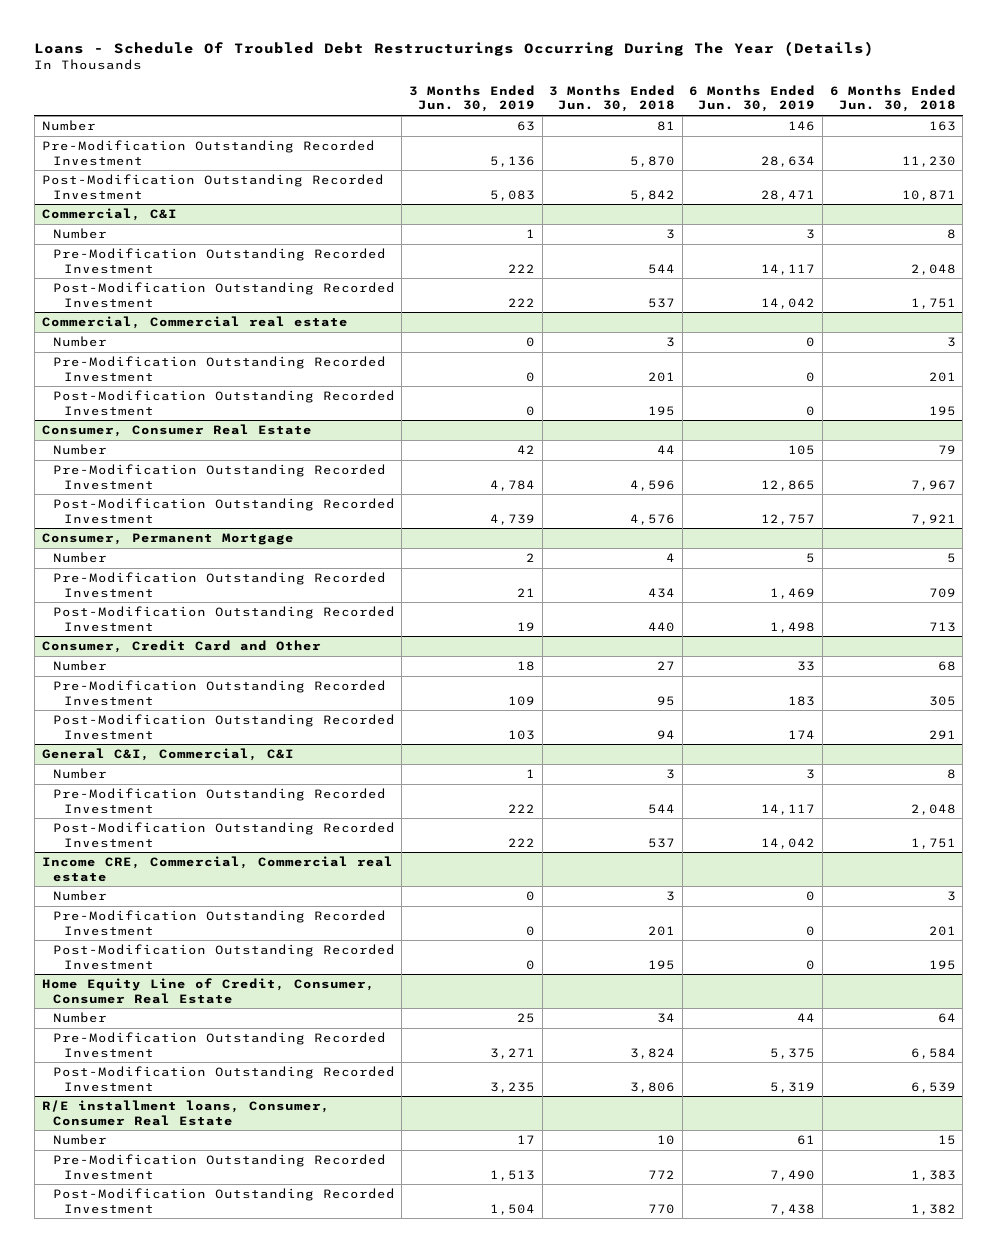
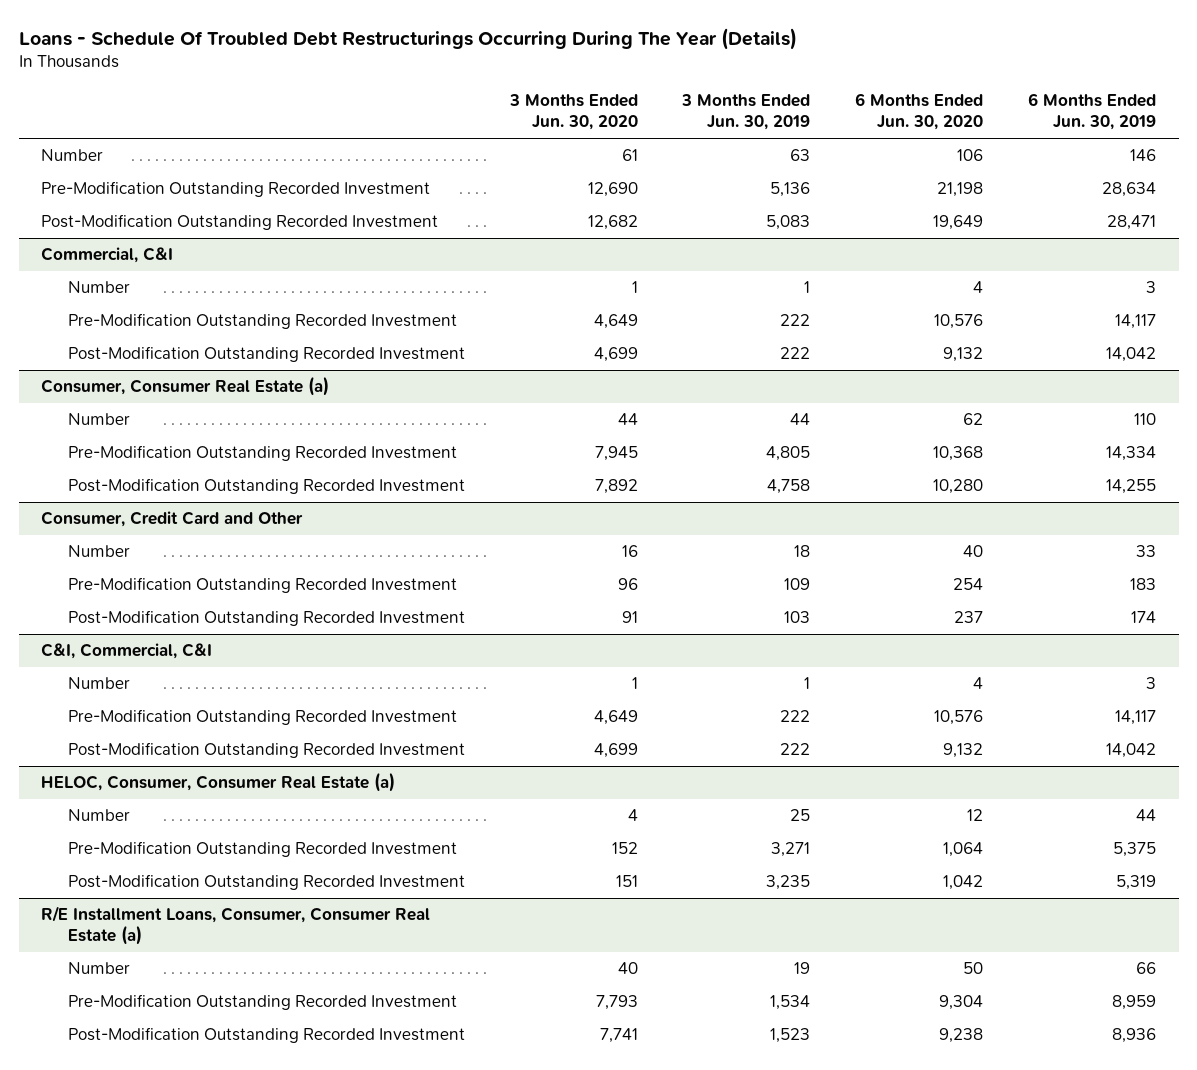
- | 3 Months Ended Jun. 30, 2019 | 3 Months Ended Jun. 30, 2018 | 6 Months Ended Jun. 30, 2019 | 6 Months Ended Jun. 30, 2018
+ | 3 Months Ended Jun. 30, 2020 | 3 Months Ended Jun. 30, 2019 | 6 Months Ended Jun. 30, 2020 | 6 Months Ended Jun. 30, 2019
- Commercial, Commercial real estate
- Number | 0 | 3 | 0 | 3
- Pre-Modification Outstanding Recorded Investment | 0 | 201 | 0 | 201
- Post-Modification Outstanding Recorded Investment | 0 | 195 | 0 | 195
- Consumer, Consumer Real Estate
- Number | 42 | 44 | 105 | 79
- Pre-Modification Outstanding Recorded Investment | 4,784 | 4,596 | 12,865 | 7,967
- Post-Modification Outstanding Recorded Investment | 4,739 | 4,576 | 12,757 | 7,921
- Consumer, Permanent Mortgage
- Number | 2 | 4 | 5 | 5
- Pre-Modification Outstanding Recorded Investment | 21 | 434 | 1,469 | 709
- Post-Modification Outstanding Recorded Investment | 19 | 440 | 1,498 | 713
+ Consumer, Consumer Real Estate (a)
+ Number | 44 | 44 | 62 | 110
+ Pre-Modification Outstanding Recorded Investment | 7,945 | 4,805 | 10,368 | 14,334
+ Post-Modification Outstanding Recorded Investment | 7,892 | 4,758 | 10,280 | 14,255
- General C&I, Commercial, C&I
+ C&I, Commercial, C&I
- Income CRE, Commercial, Commercial real estate
- Number | 0 | 3 | 0 | 3
- Pre-Modification Outstanding Recorded Investment | 0 | 201 | 0 | 201
- Post-Modification Outstanding Recorded Investment | 0 | 195 | 0 | 195
- Home Equity Line of Credit, Consumer, Consumer Real Estate
+ HELOC, Consumer, Consumer Real Estate (a)
- R/E installment loans, Consumer, Consumer Real Estate
- Number | 17 | 10 | 61 | 15
- Pre-Modification Outstanding Recorded Investment | 1,513 | 772 | 7,490 | 1,383
- Post-Modification Outstanding Recorded Investment | 1,504 | 770 | 7,438 | 1,382
+ R/E Installment Loans, Consumer, Consumer Real Estate (a)
+ Number | 40 | 19 | 50 | 66
+ Pre-Modification Outstanding Recorded Investment | 7,793 | 1,534 | 9,304 | 8,959
+ Post-Modification Outstanding Recorded Investment | 7,741 | 1,523 | 9,238 | 8,936

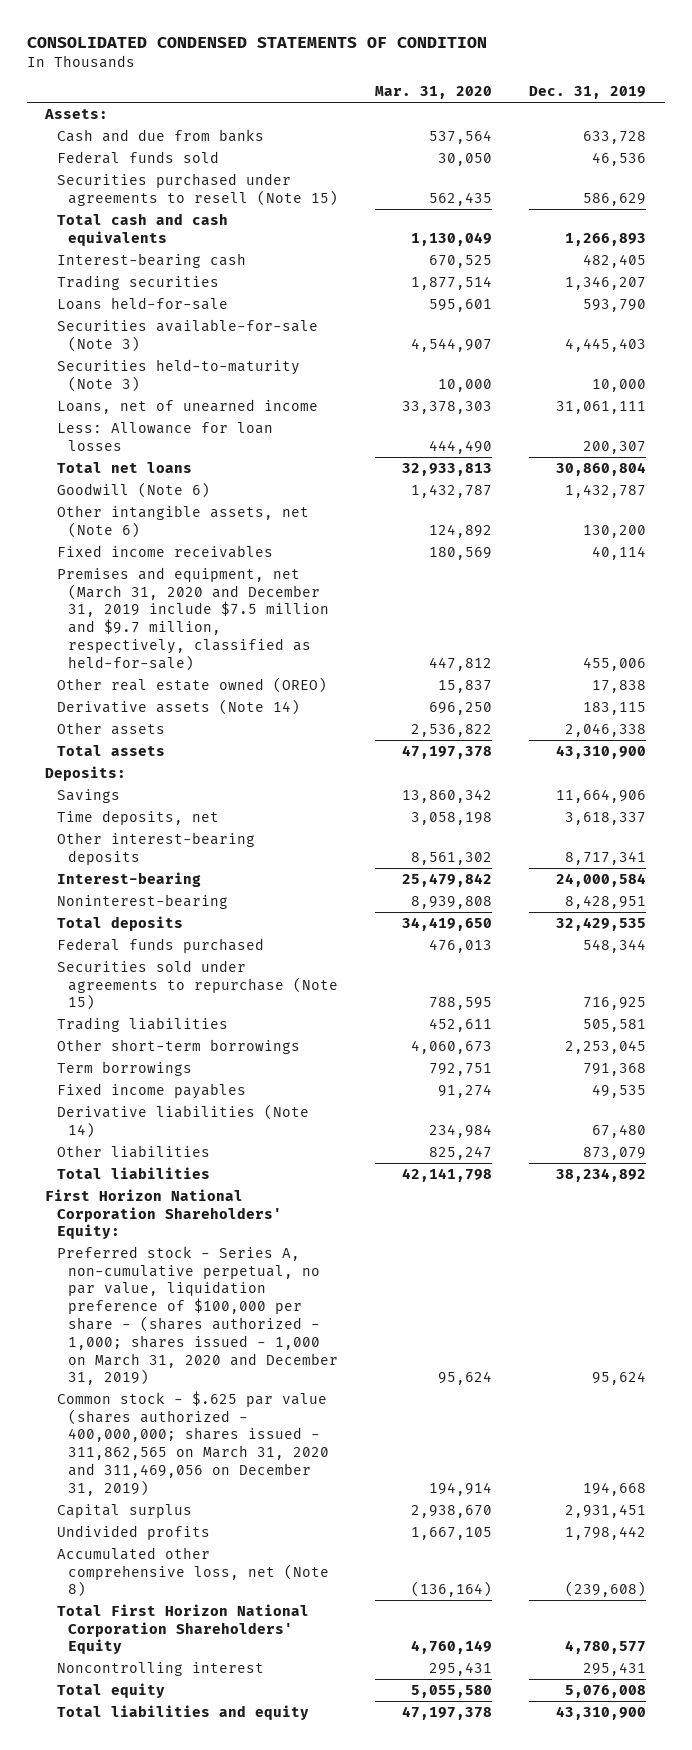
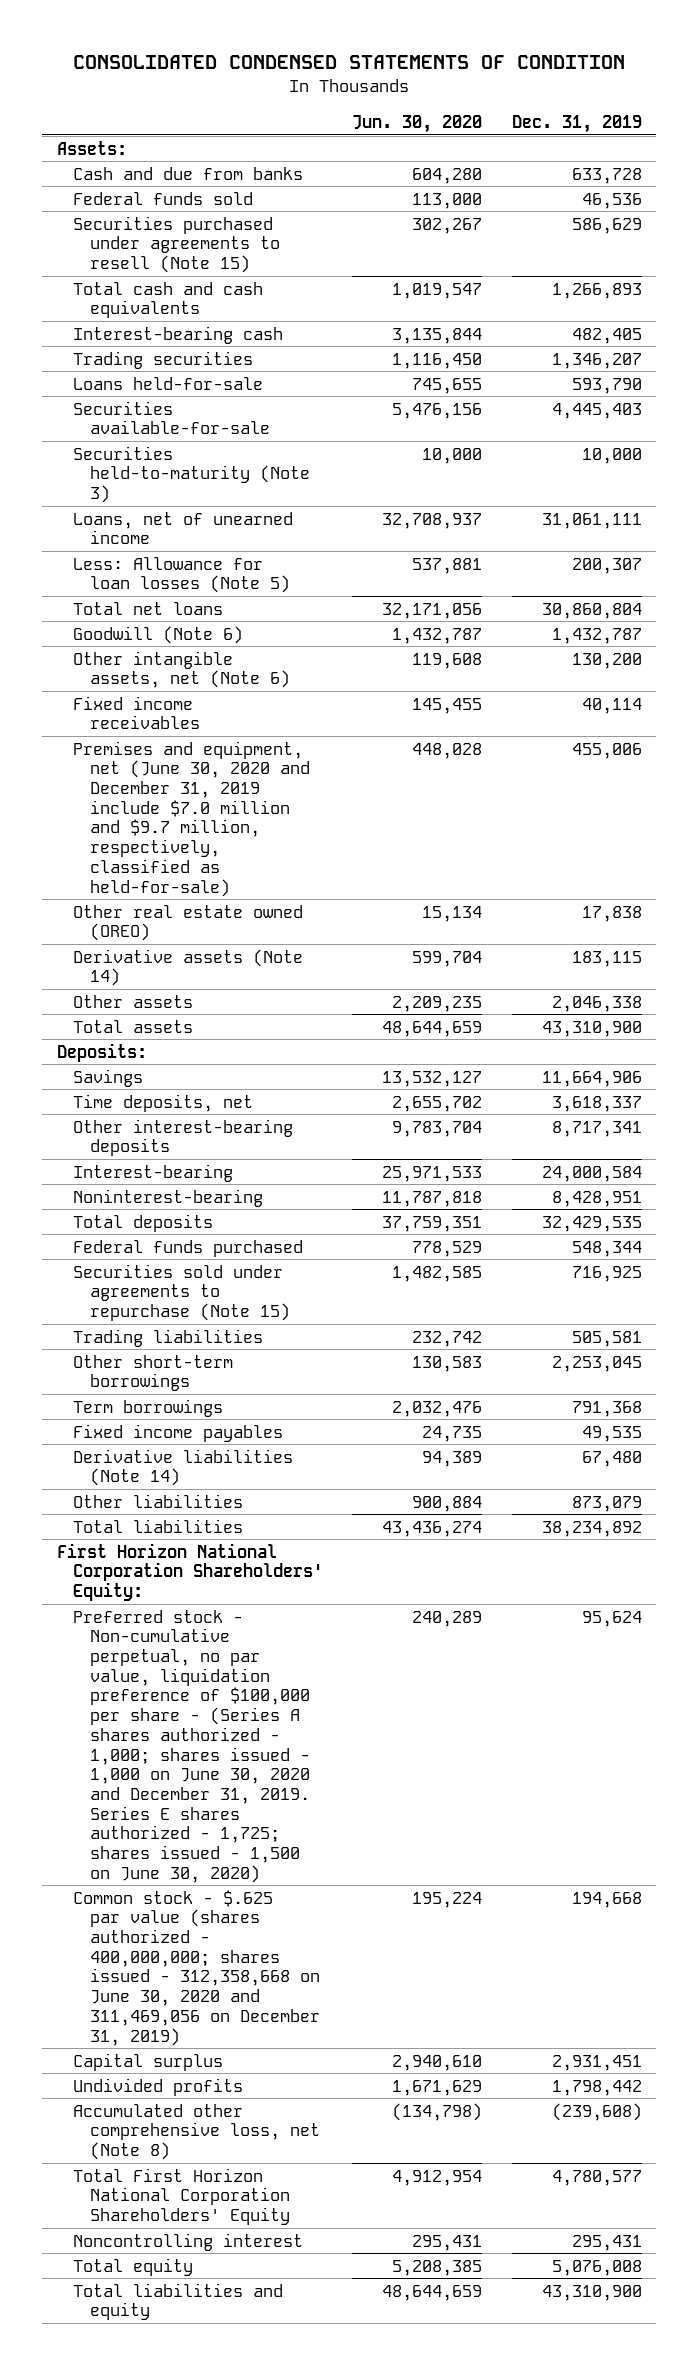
- | Mar. 31, 2020 | Dec. 31, 2019
+ | Jun. 30, 2020 | Dec. 31, 2019
- Securities available-for-sale (Note 3) | 4,544,907 | 4,445,403
+ Securities available-for-sale | 5,476,156 | 4,445,403
- Less: Allowance for loan losses | 444,490 | 200,307
+ Less: Allowance for loan losses (Note 5) | 537,881 | 200,307
- Premises and equipment, net (March 31, 2020 and December 31, 2019 include $7.5 million and $9.7 million, respectively, classified as held-for-sale) | 447,812 | 455,006
+ Premises and equipment, net (June 30, 2020 and December 31, 2019 include $7.0 million and $9.7 million, respectively, classified as held-for-sale) | 448,028 | 455,006
- Preferred stock - Series A, non-cumulative perpetual, no par value, liquidation preference of $100,000 per share - (shares authorized - 1,000; shares issued - 1,000 on March 31, 2020 and December 31, 2019) | 95,624 | 95,624
- Common stock - $.625 par value (shares authorized - 400,000,000; shares issued - 311,862,565 on March 31, 2020 and 311,469,056 on December 31, 2019) | 194,914 | 194,668
+ Preferred stock - Non-cumulative perpetual, no par value, liquidation preference of $100,000 per share - (Series A shares authorized - 1,000; shares issued - 1,000 on June 30, 2020 and December 31, 2019. Series E shares authorized - 1,725; shares issued - 1,500 on June 30, 2020) | 240,289 | 95,624
+ Common stock - $.625 par value (shares authorized - 400,000,000; shares issued - 312,358,668 on June 30, 2020 and 311,469,056 on December 31, 2019) | 195,224 | 194,668

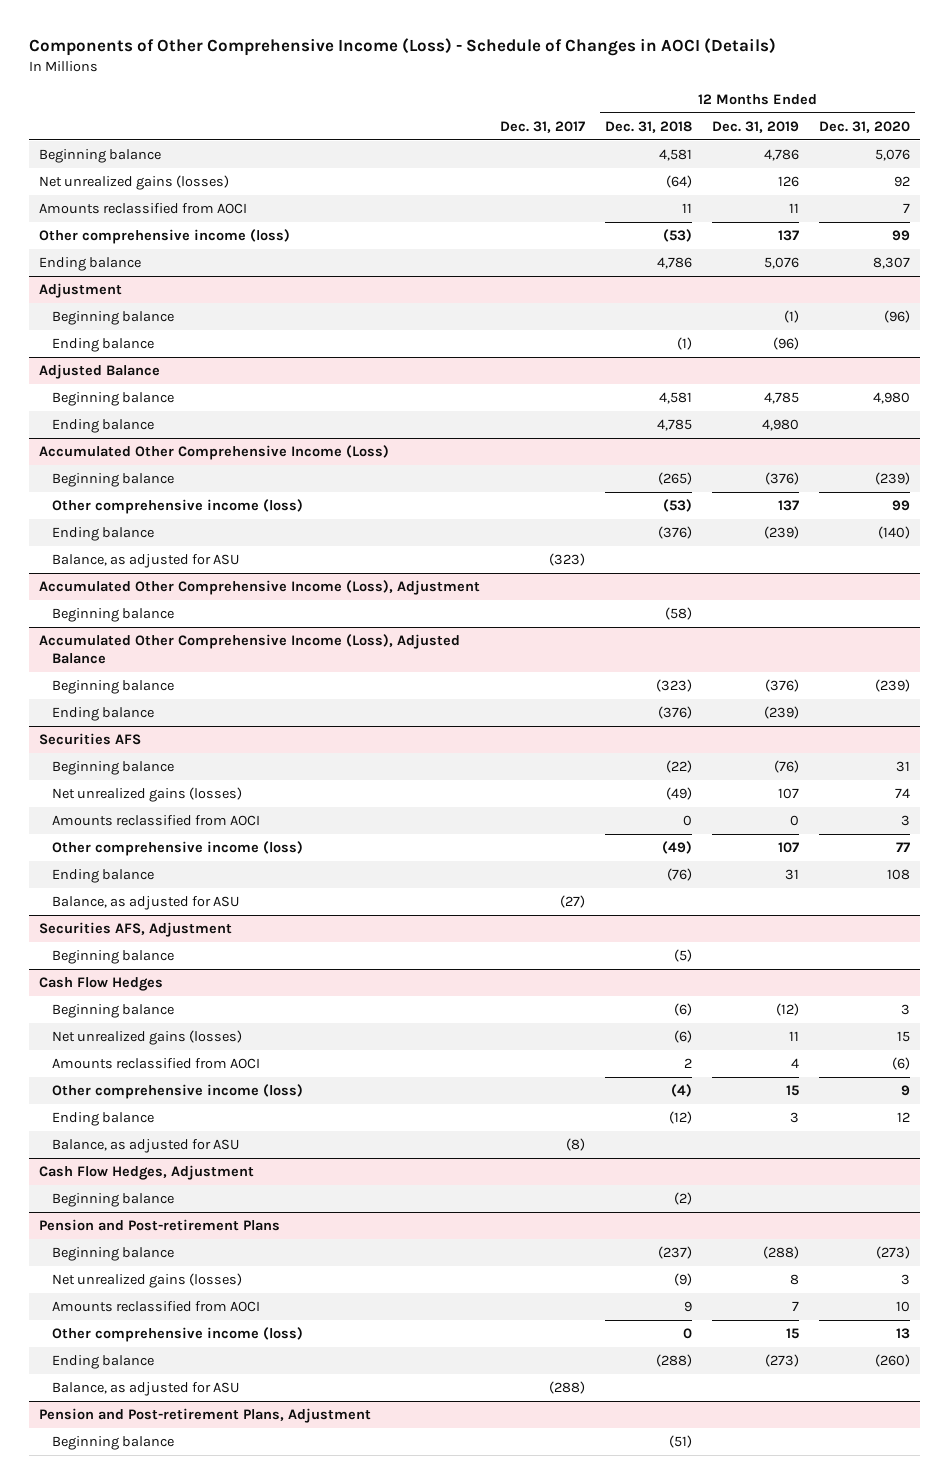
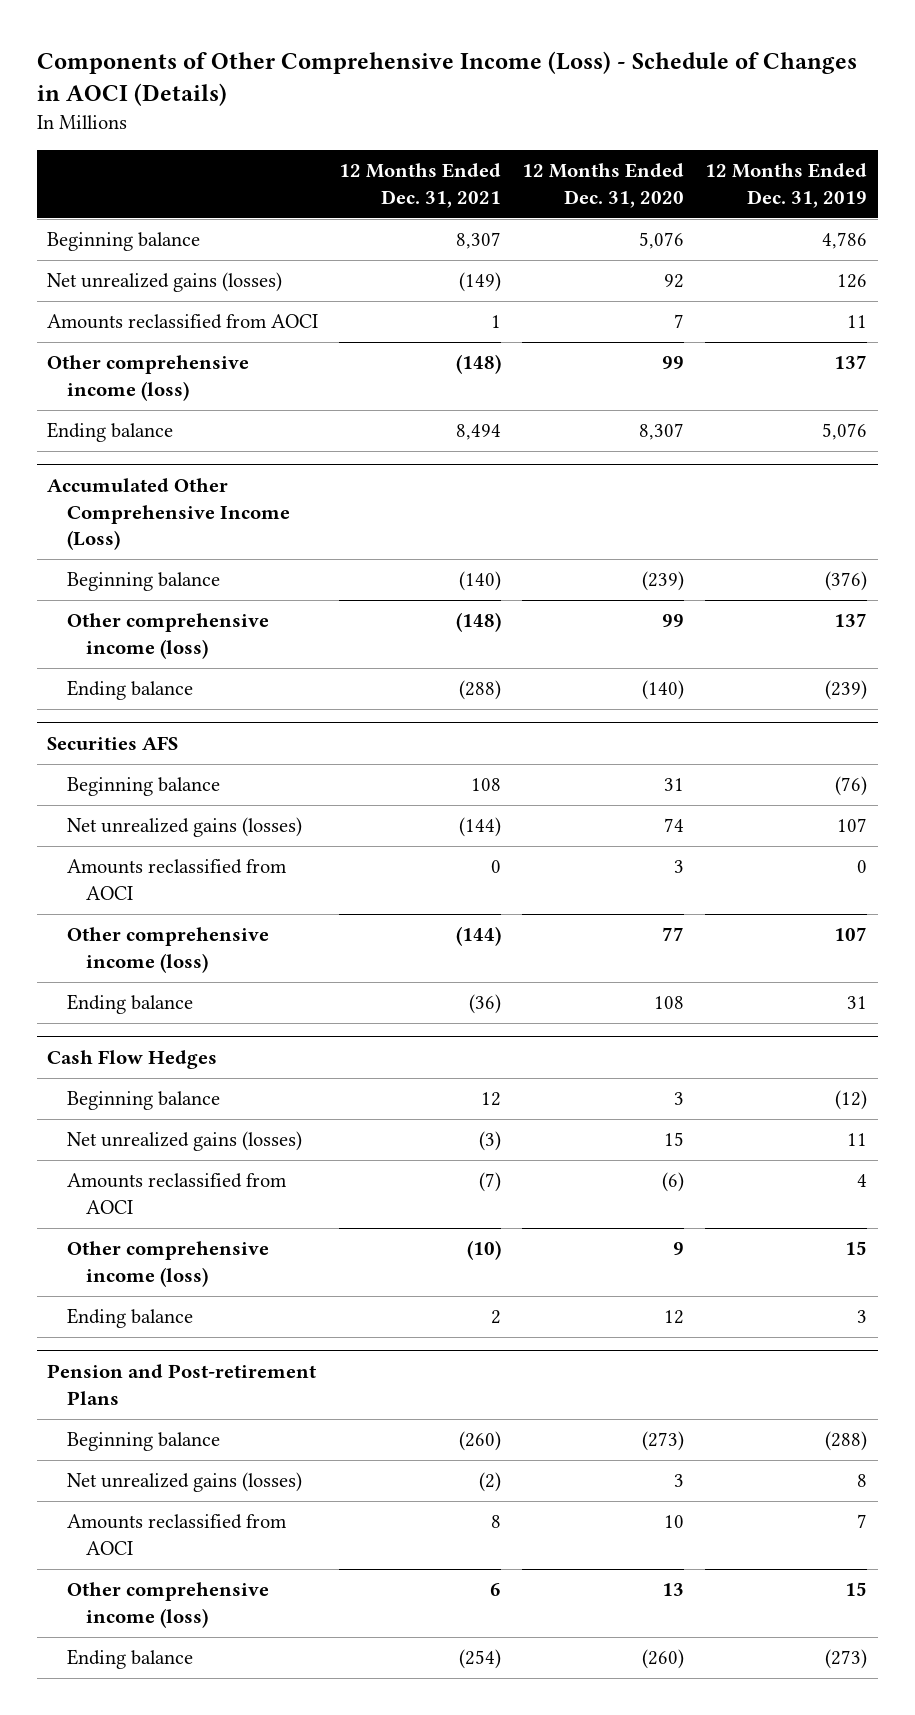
- | Dec. 31, 2017 | 12 Months Ended Dec. 31, 2018 | 12 Months Ended Dec. 31, 2019 | 12 Months Ended Dec. 31, 2020
+ | 12 Months Ended Dec. 31, 2021 | 12 Months Ended Dec. 31, 2020 | 12 Months Ended Dec. 31, 2019
- Adjustment
- Beginning balance | | | (1) | (96)
- Ending balance | | (1) | (96) |
- Adjusted Balance
- Beginning balance | | 4,581 | 4,785 | 4,980
- Ending balance | | 4,785 | 4,980 |
@ Accumulated Other Comprehensive Income (Loss)
- Balance, as adjusted for ASU | (323) | | |
- Accumulated Other Comprehensive Income (Loss), Adjustment
- Beginning balance | | (58) | |
- Accumulated Other Comprehensive Income (Loss), Adjusted Balance
- Beginning balance | | (323) | (376) | (239)
- Ending balance | | (376) | (239) |
@ Securities AFS
- Balance, as adjusted for ASU | (27) | | |
- Securities AFS, Adjustment
- Beginning balance | | (5) | |
@ Cash Flow Hedges
- Balance, as adjusted for ASU | (8) | | |
- Cash Flow Hedges, Adjustment
- Beginning balance | | (2) | |
@ Pension and Post-retirement Plans
- Balance, as adjusted for ASU | (288) | | |
- Pension and Post-retirement Plans, Adjustment
- Beginning balance | | (51) | |

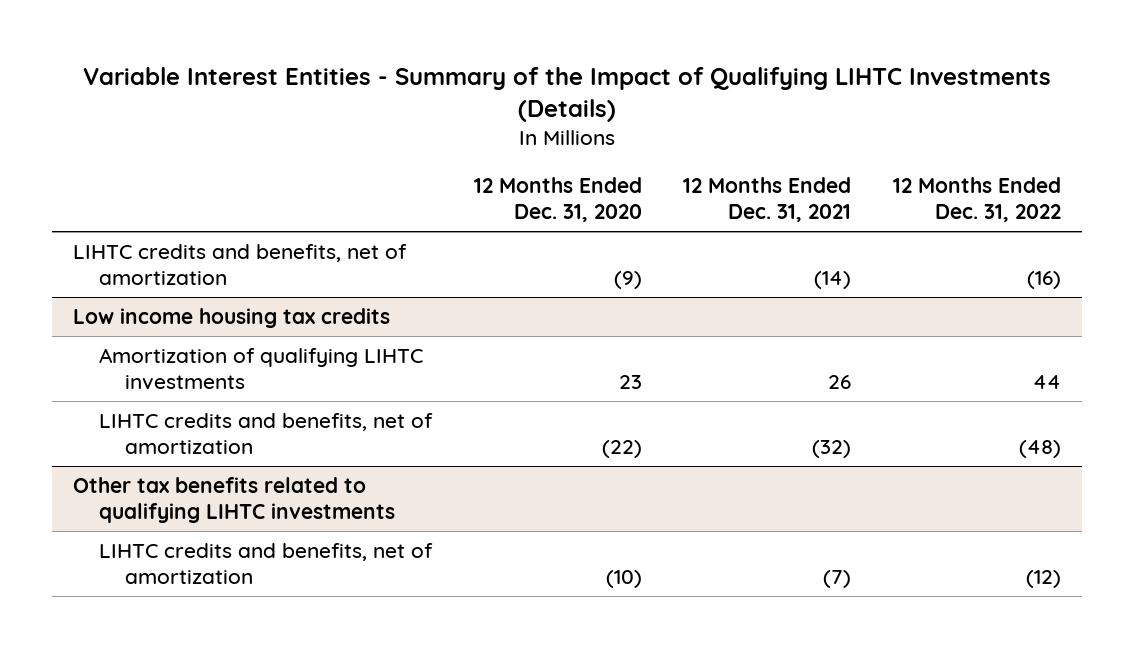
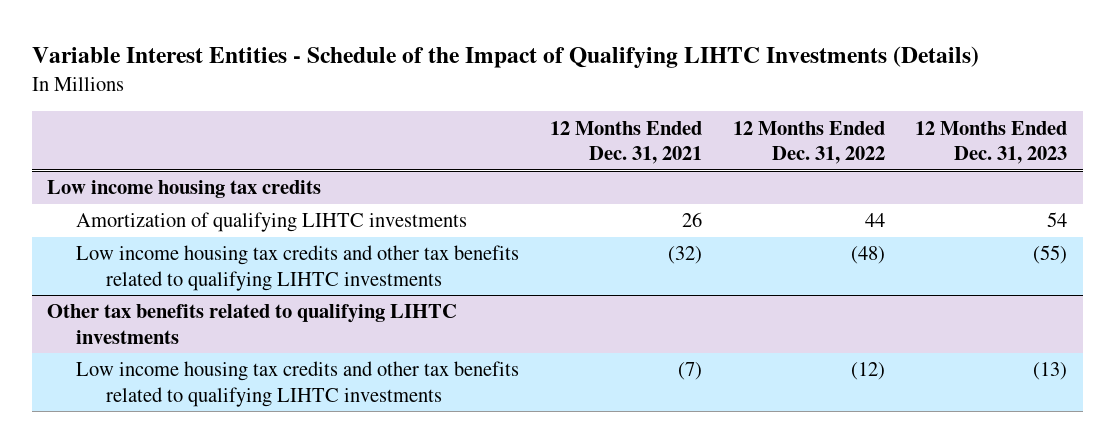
- Variable Interest Entities - Summary of the Impact of Qualifying LIHTC Investments (Details)
+ Variable Interest Entities - Schedule of the Impact of Qualifying LIHTC Investments (Details)
- | 12 Months Ended Dec. 31, 2020 | 12 Months Ended Dec. 31, 2021 | 12 Months Ended Dec. 31, 2022
+ | 12 Months Ended Dec. 31, 2021 | 12 Months Ended Dec. 31, 2022 | 12 Months Ended Dec. 31, 2023
- LIHTC credits and benefits, net of amortization | (9) | (14) | (16)
@ Low income housing tax credits
- LIHTC credits and benefits, net of amortization | (22) | (32) | (48)
+ Low income housing tax credits and other tax benefits related to qualifying LIHTC investments | (32) | (48) | (55)
@ Other tax benefits related to qualifying LIHTC investments
- LIHTC credits and benefits, net of amortization | (10) | (7) | (12)
+ Low income housing tax credits and other tax benefits related to qualifying LIHTC investments | (7) | (12) | (13)

